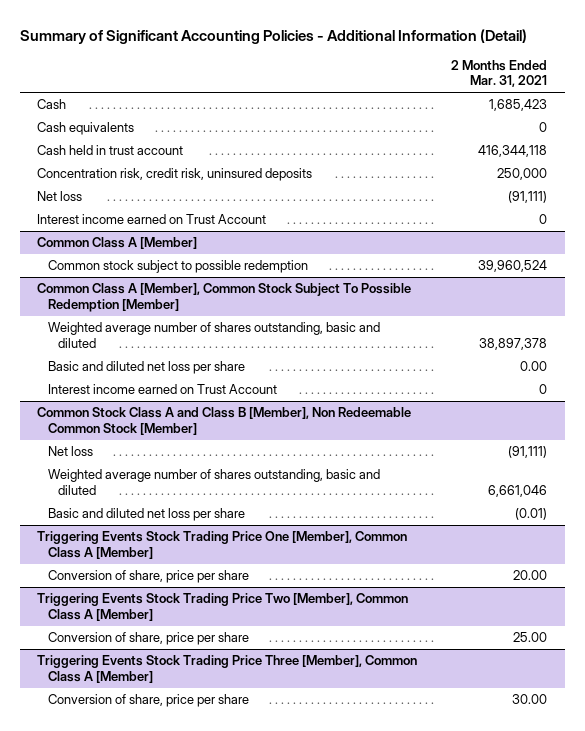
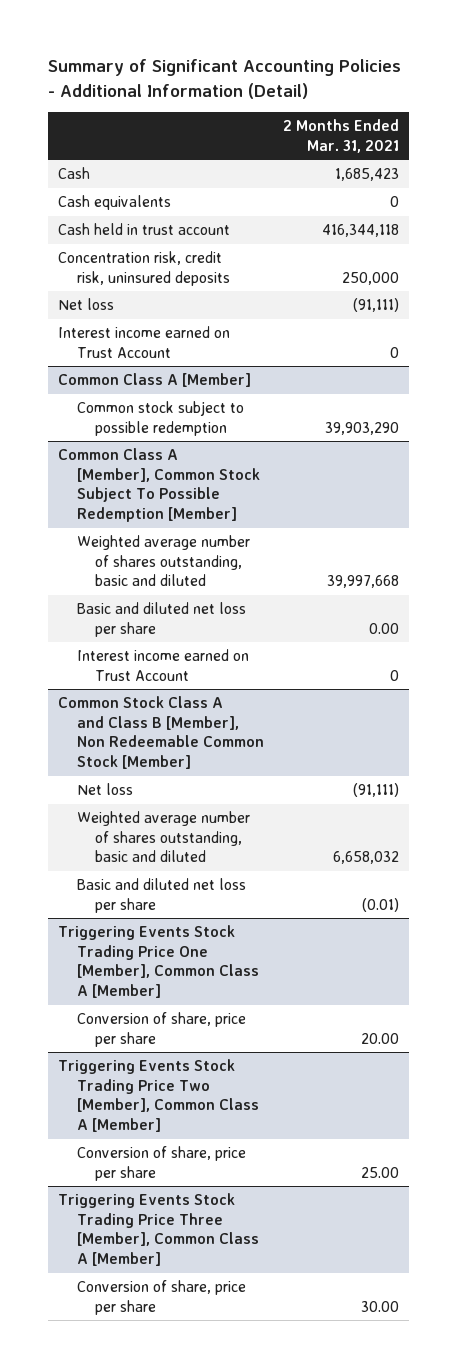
@ Common Class A [Member]
- Common stock subject to possible redemption | 39,960,524
+ Common stock subject to possible redemption | 39,903,290
@ Common Class A [Member], Common Stock Subject To Possible Redemption [Member]
- Weighted average number of shares outstanding, basic and diluted | 38,897,378
+ Weighted average number of shares outstanding, basic and diluted | 39,997,668
@ Common Stock Class A and Class B [Member], Non Redeemable Common Stock [Member]
- Weighted average number of shares outstanding, basic and diluted | 6,661,046
+ Weighted average number of shares outstanding, basic and diluted | 6,658,032

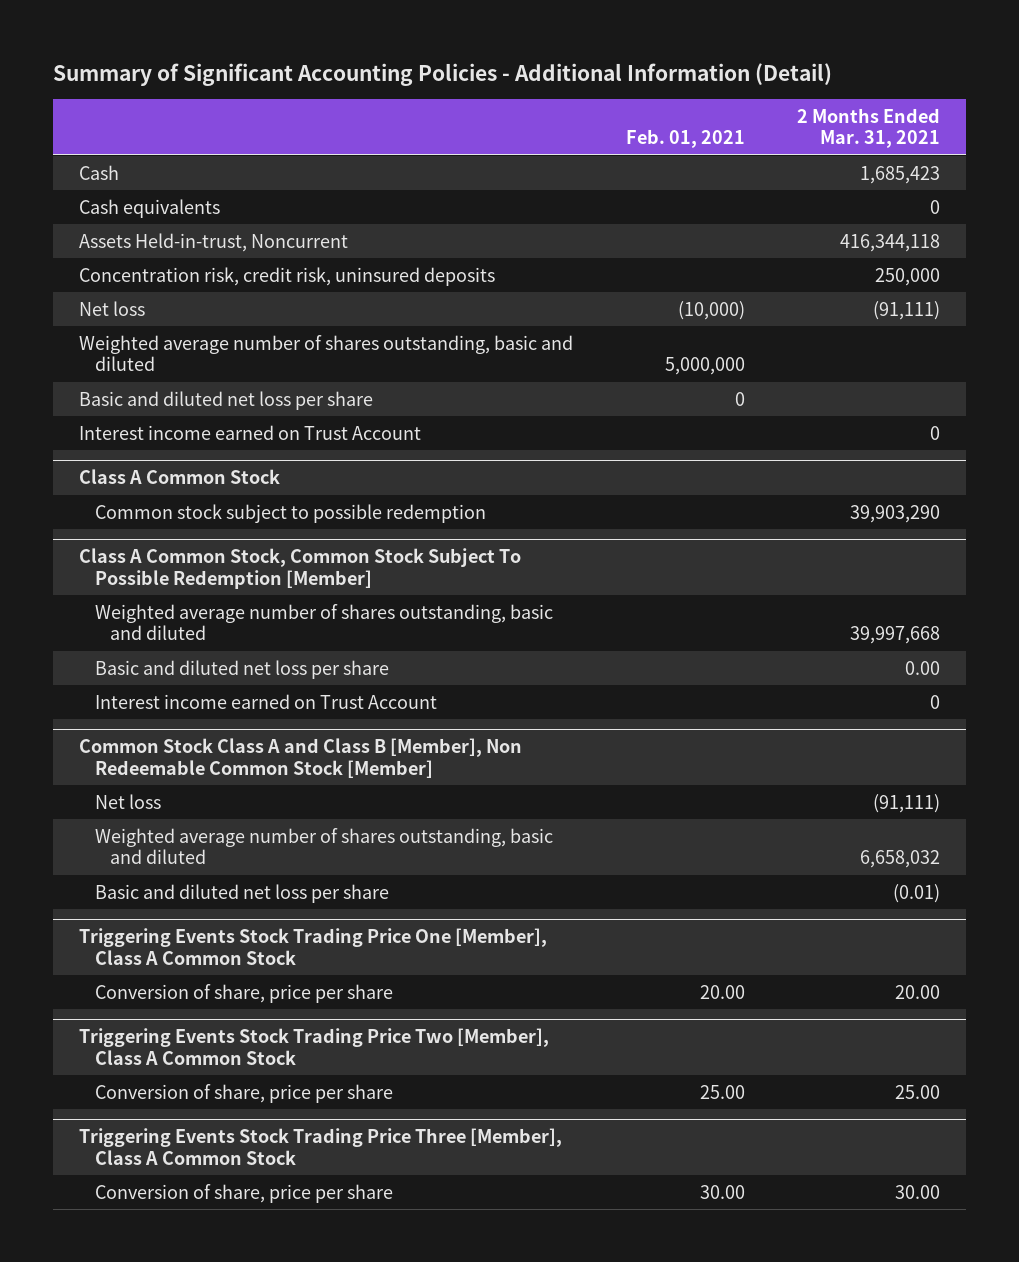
- | 2 Months Ended Mar. 31, 2021
+ | Feb. 01, 2021 | 2 Months Ended Mar. 31, 2021
- Cash held in trust account | 416,344,118
+ Assets Held-in-trust, Noncurrent | | 416,344,118
+ Weighted average number of shares outstanding, basic and diluted | 5,000,000 |
+ Basic and diluted net loss per share | 0 |
- Common Class A [Member]
+ Class A Common Stock
- Common Class A [Member], Common Stock Subject To Possible Redemption [Member]
+ Class A Common Stock, Common Stock Subject To Possible Redemption [Member]
- Triggering Events Stock Trading Price One [Member], Common Class A [Member]
+ Triggering Events Stock Trading Price One [Member], Class A Common Stock
- Triggering Events Stock Trading Price Two [Member], Common Class A [Member]
+ Triggering Events Stock Trading Price Two [Member], Class A Common Stock
- Triggering Events Stock Trading Price Three [Member], Common Class A [Member]
+ Triggering Events Stock Trading Price Three [Member], Class A Common Stock

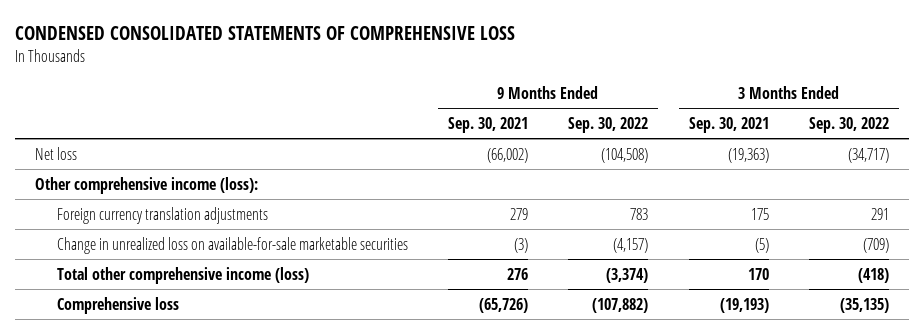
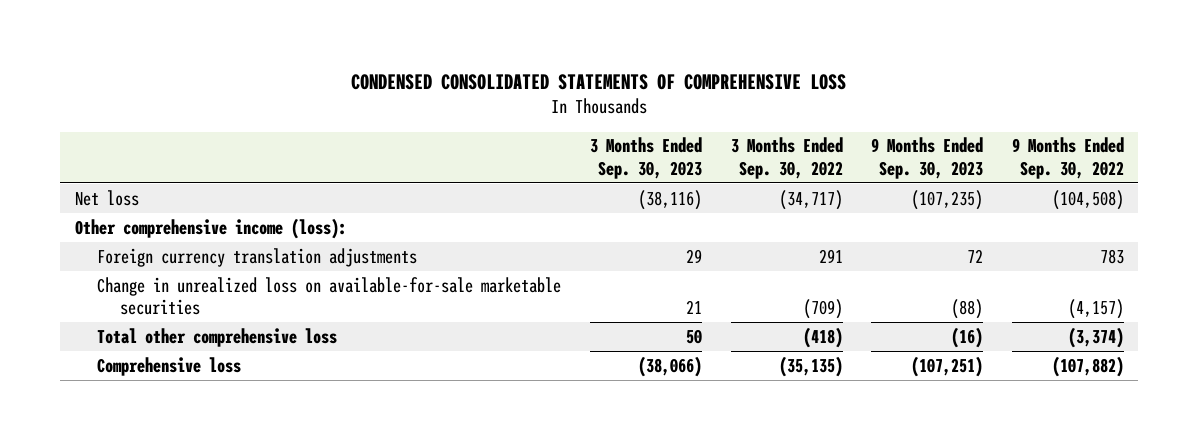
- | 9 Months Ended Sep. 30, 2021 | 9 Months Ended Sep. 30, 2022 | 3 Months Ended Sep. 30, 2021 | 3 Months Ended Sep. 30, 2022
+ | 3 Months Ended Sep. 30, 2023 | 3 Months Ended Sep. 30, 2022 | 9 Months Ended Sep. 30, 2023 | 9 Months Ended Sep. 30, 2022
- Total other comprehensive income (loss) | 276 | (3,374) | 170 | (418)
+ Total other comprehensive loss | 50 | (418) | (16) | (3,374)

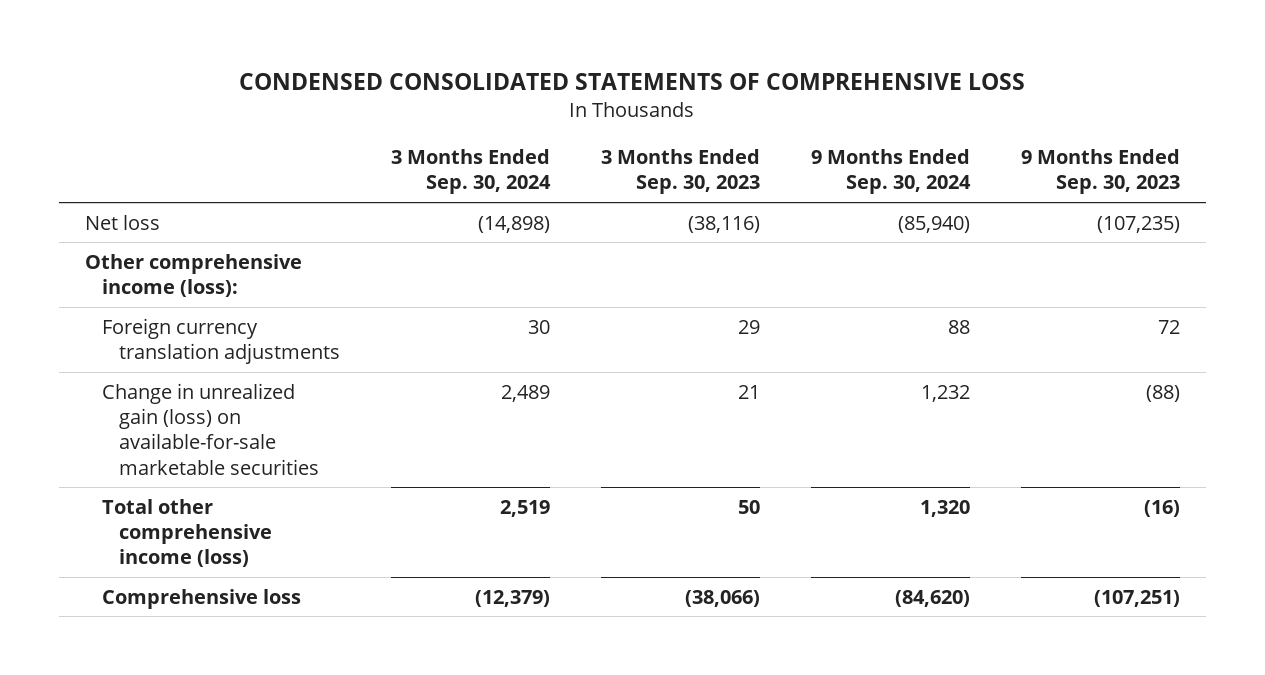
- | 3 Months Ended Sep. 30, 2023 | 3 Months Ended Sep. 30, 2022 | 9 Months Ended Sep. 30, 2023 | 9 Months Ended Sep. 30, 2022
+ | 3 Months Ended Sep. 30, 2024 | 3 Months Ended Sep. 30, 2023 | 9 Months Ended Sep. 30, 2024 | 9 Months Ended Sep. 30, 2023
- Change in unrealized loss on available-for-sale marketable securities | 21 | (709) | (88) | (4,157)
- Total other comprehensive loss | 50 | (418) | (16) | (3,374)
+ Change in unrealized gain (loss) on available-for-sale marketable securities | 2,489 | 21 | 1,232 | (88)
+ Total other comprehensive income (loss) | 2,519 | 50 | 1,320 | (16)

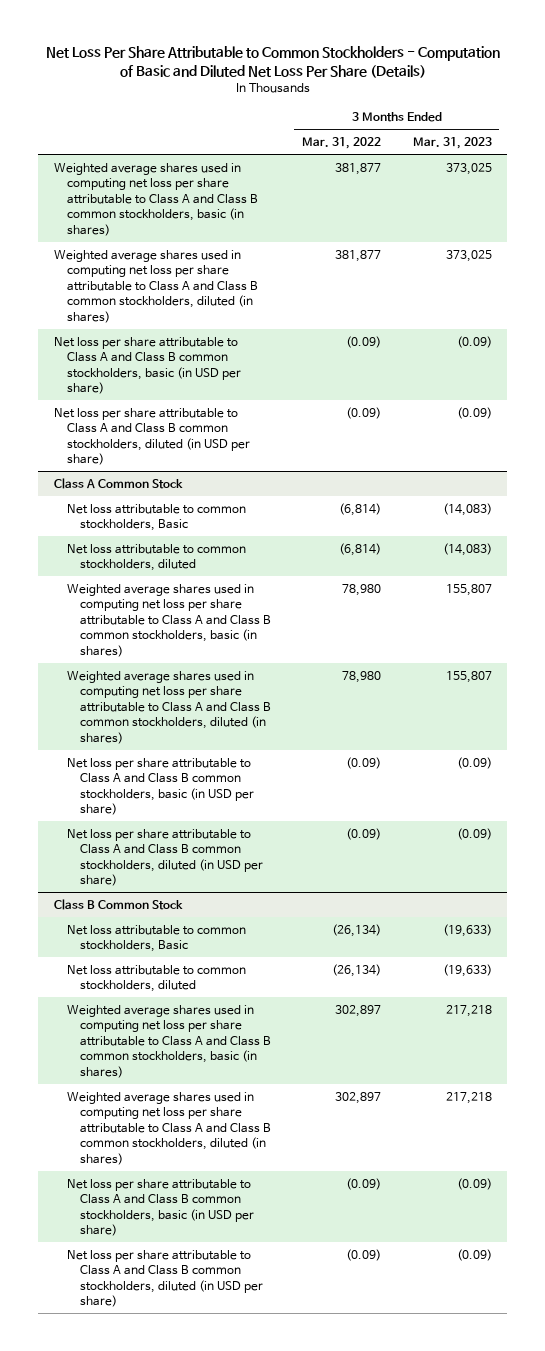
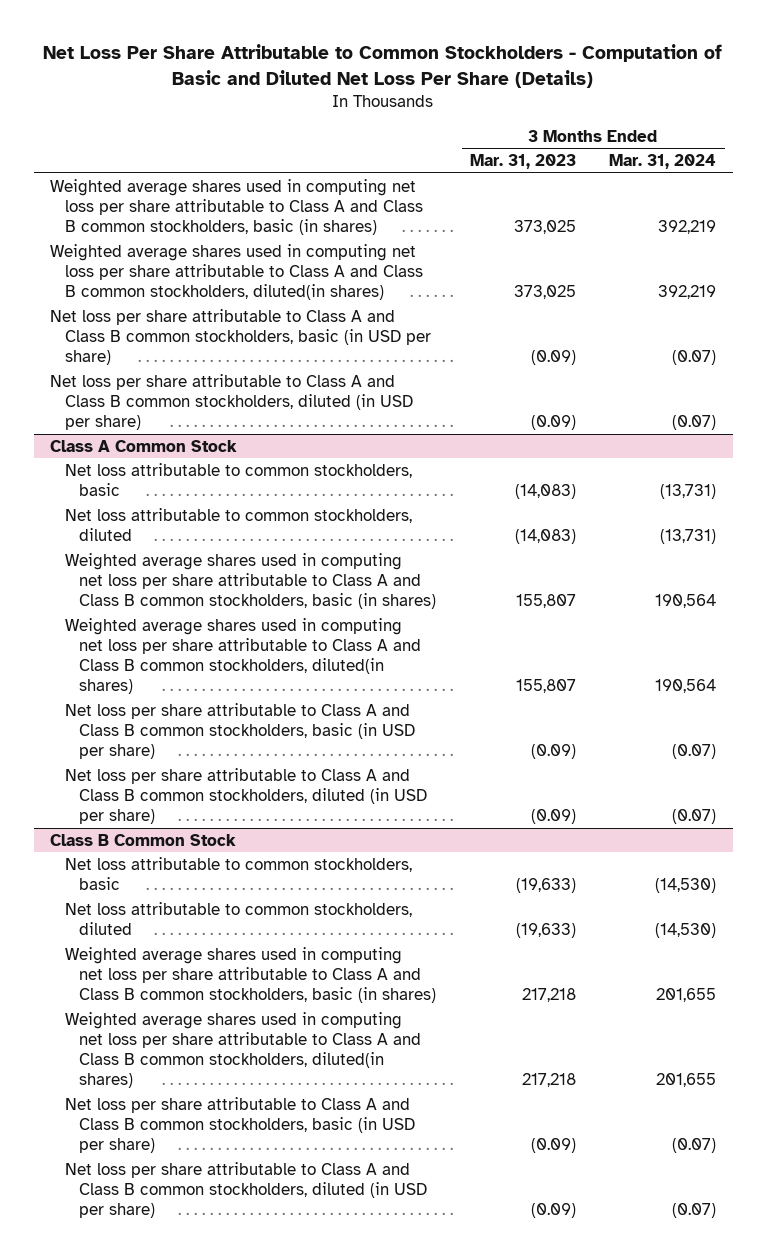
- | 3 Months Ended Mar. 31, 2022 | 3 Months Ended Mar. 31, 2023
+ | 3 Months Ended Mar. 31, 2023 | 3 Months Ended Mar. 31, 2024
- Weighted average shares used in computing net loss per share attributable to Class A and Class B common stockholders, diluted (in shares) | 381,877 | 373,025
+ Weighted average shares used in computing net loss per share attributable to Class A and Class B common stockholders, diluted(in shares) | 373,025 | 392,219
@ Class A Common Stock
- Net loss attributable to common stockholders, Basic | (6,814) | (14,083)
+ Net loss attributable to common stockholders, basic | (14,083) | (13,731)
- Weighted average shares used in computing net loss per share attributable to Class A and Class B common stockholders, diluted (in shares) | 78,980 | 155,807
+ Weighted average shares used in computing net loss per share attributable to Class A and Class B common stockholders, diluted(in shares) | 155,807 | 190,564
@ Class B Common Stock
- Net loss attributable to common stockholders, Basic | (26,134) | (19,633)
+ Net loss attributable to common stockholders, basic | (19,633) | (14,530)
- Weighted average shares used in computing net loss per share attributable to Class A and Class B common stockholders, diluted (in shares) | 302,897 | 217,218
+ Weighted average shares used in computing net loss per share attributable to Class A and Class B common stockholders, diluted(in shares) | 217,218 | 201,655

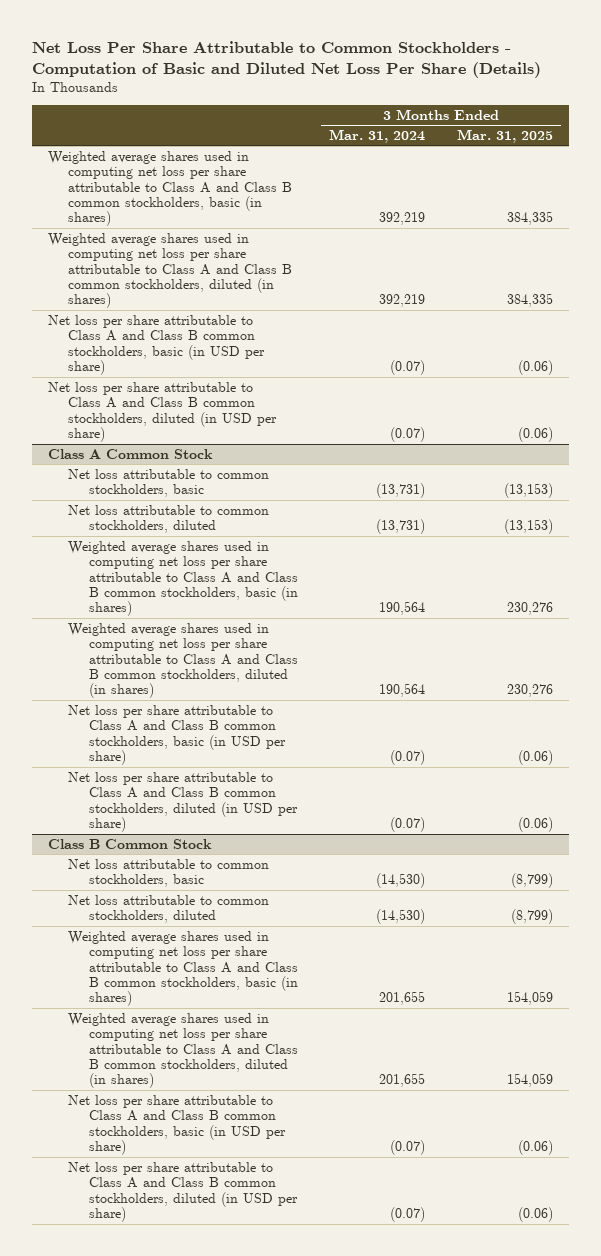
- | 3 Months Ended Mar. 31, 2023 | 3 Months Ended Mar. 31, 2024
+ | 3 Months Ended Mar. 31, 2024 | 3 Months Ended Mar. 31, 2025
- Weighted average shares used in computing net loss per share attributable to Class A and Class B common stockholders, diluted(in shares) | 373,025 | 392,219
+ Weighted average shares used in computing net loss per share attributable to Class A and Class B common stockholders, diluted (in shares) | 392,219 | 384,335
@ Class A Common Stock
- Weighted average shares used in computing net loss per share attributable to Class A and Class B common stockholders, diluted(in shares) | 155,807 | 190,564
+ Weighted average shares used in computing net loss per share attributable to Class A and Class B common stockholders, diluted (in shares) | 190,564 | 230,276
@ Class B Common Stock
- Weighted average shares used in computing net loss per share attributable to Class A and Class B common stockholders, diluted(in shares) | 217,218 | 201,655
+ Weighted average shares used in computing net loss per share attributable to Class A and Class B common stockholders, diluted (in shares) | 201,655 | 154,059

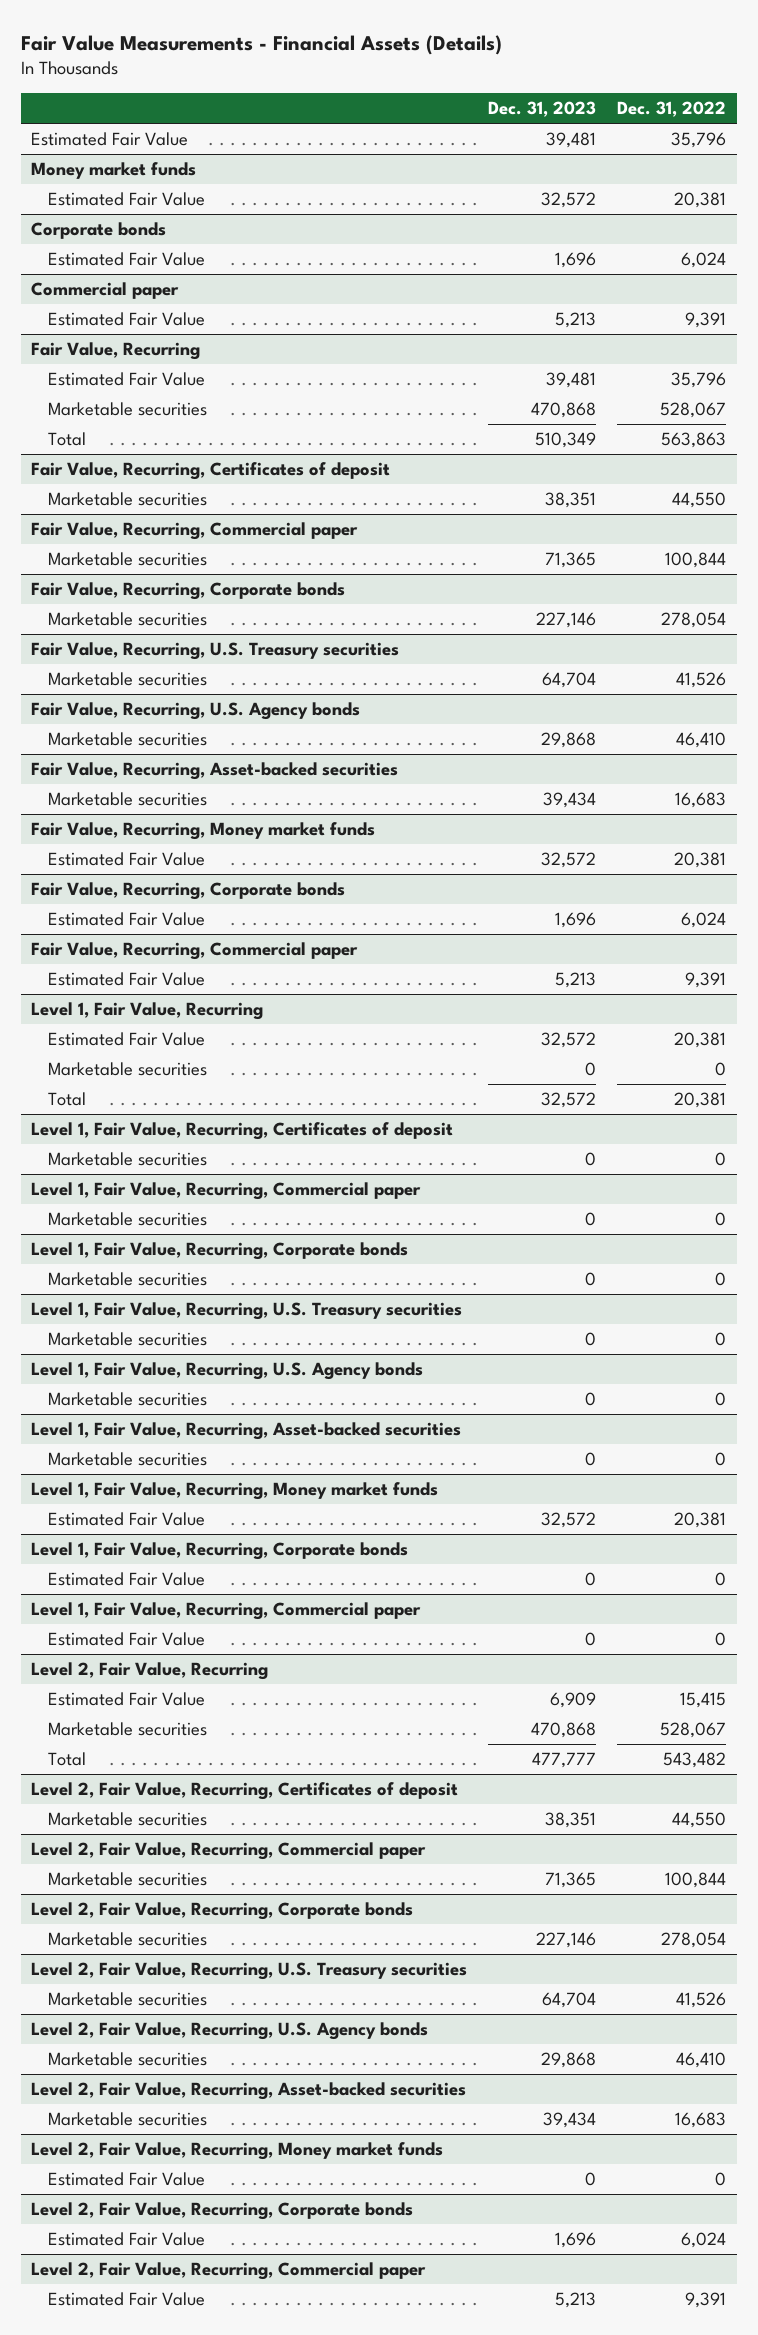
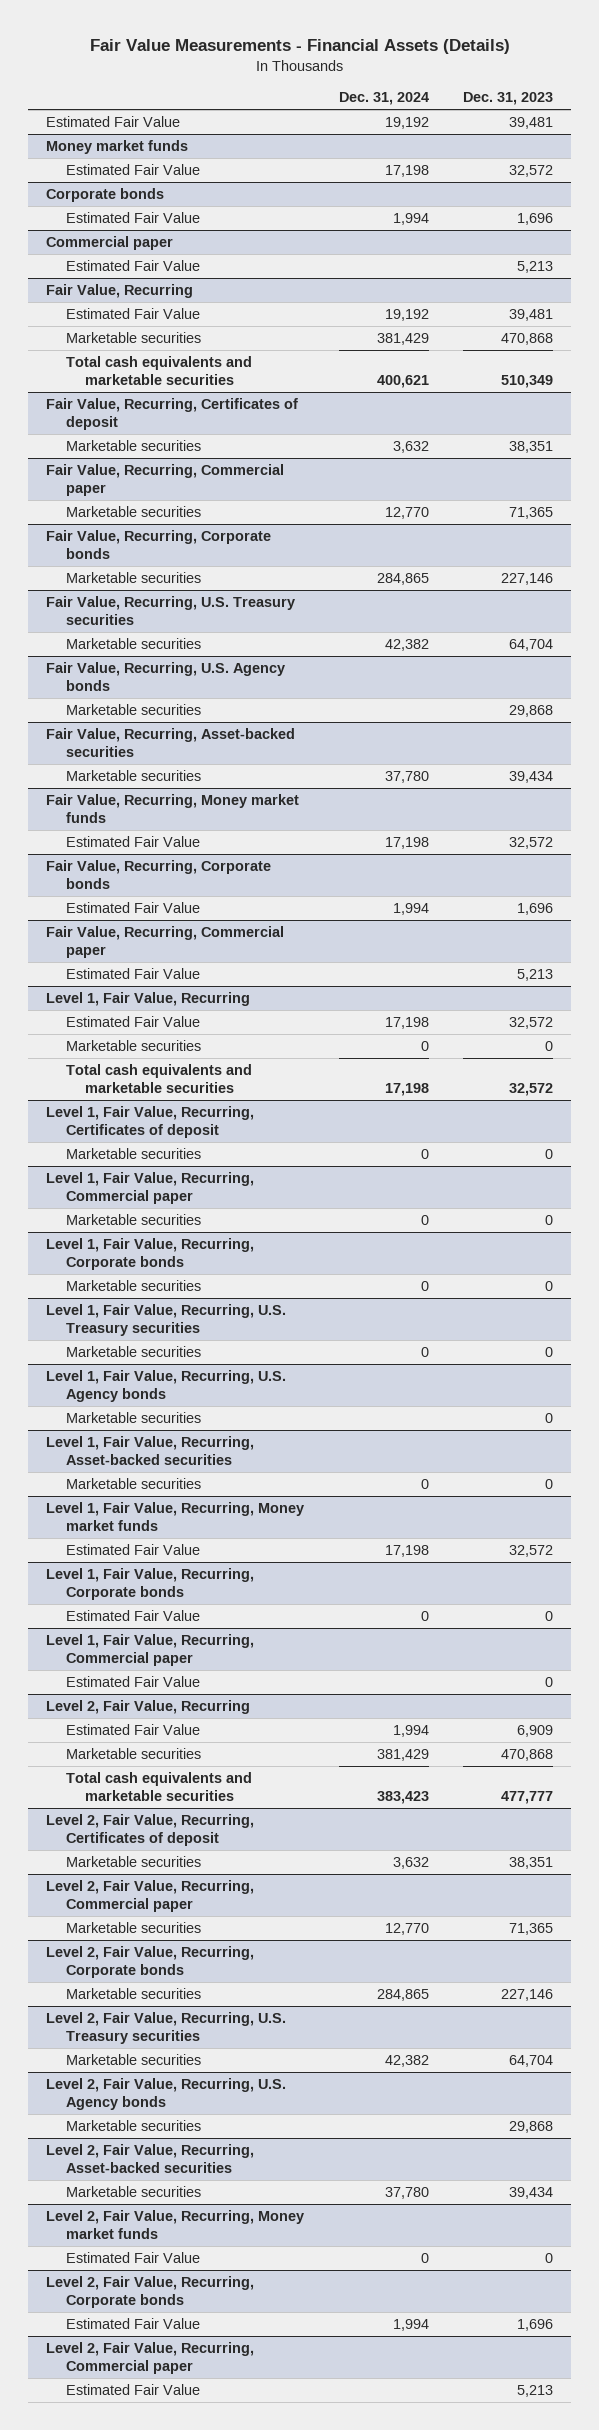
- | Dec. 31, 2023 | Dec. 31, 2022
+ | Dec. 31, 2024 | Dec. 31, 2023
@ Fair Value, Recurring
- Total | 510,349 | 563,863
+ Total cash equivalents and marketable securities | 400,621 | 510,349
@ Level 1, Fair Value, Recurring
- Total | 32,572 | 20,381
+ Total cash equivalents and marketable securities | 17,198 | 32,572
@ Level 2, Fair Value, Recurring
- Total | 477,777 | 543,482
+ Total cash equivalents and marketable securities | 383,423 | 477,777

